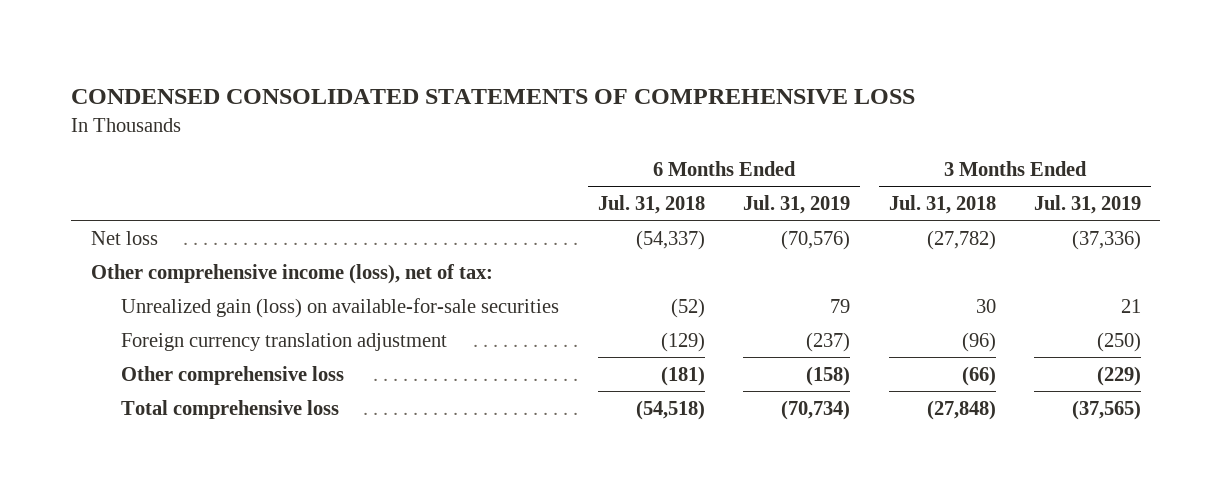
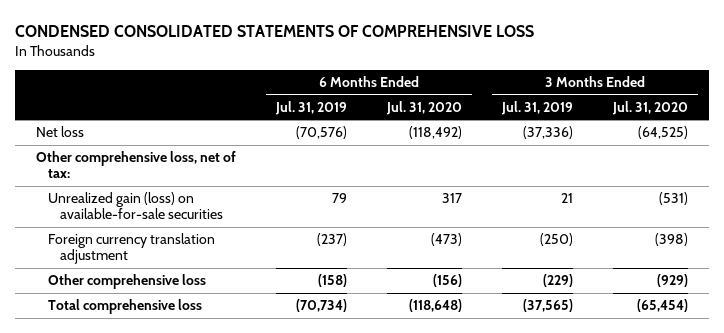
- | 6 Months Ended Jul. 31, 2018 | 6 Months Ended Jul. 31, 2019 | 3 Months Ended Jul. 31, 2018 | 3 Months Ended Jul. 31, 2019
+ | 6 Months Ended Jul. 31, 2019 | 6 Months Ended Jul. 31, 2020 | 3 Months Ended Jul. 31, 2019 | 3 Months Ended Jul. 31, 2020
- Other comprehensive income (loss), net of tax:
+ Other comprehensive loss, net of tax:

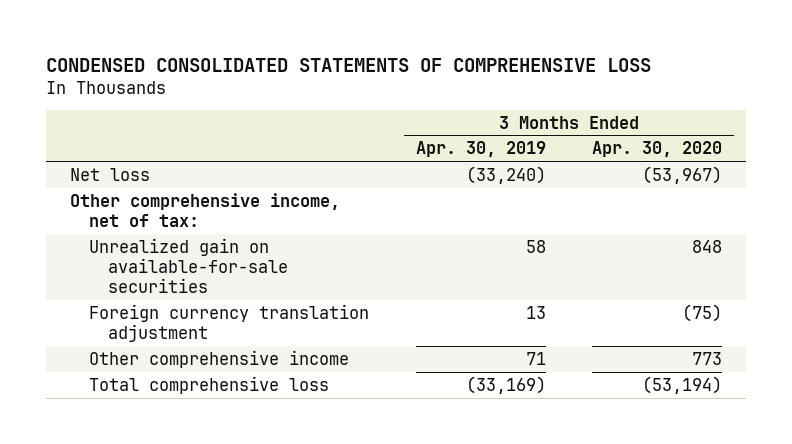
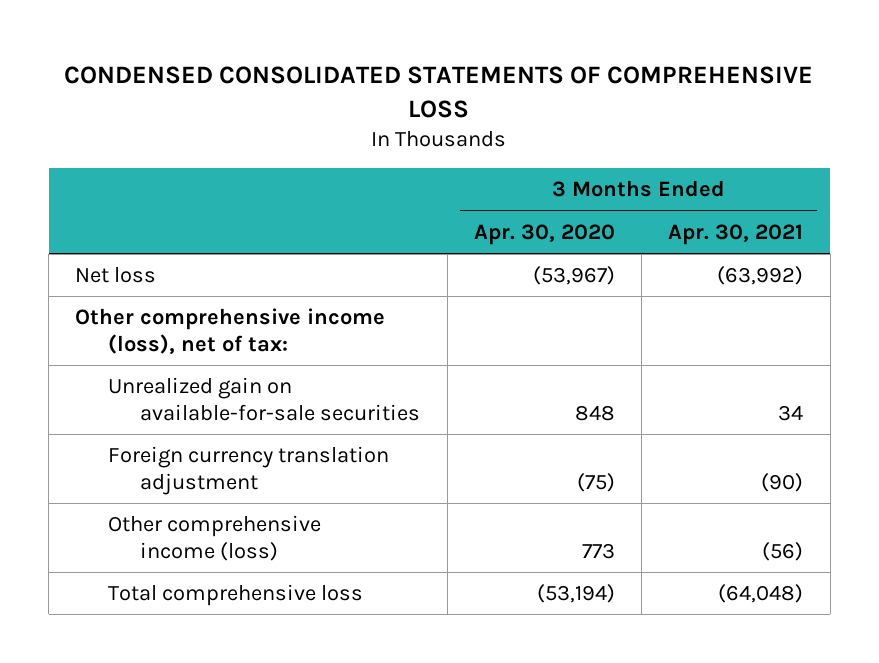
- | 3 Months Ended Apr. 30, 2019 | 3 Months Ended Apr. 30, 2020
+ | 3 Months Ended Apr. 30, 2020 | 3 Months Ended Apr. 30, 2021
- Other comprehensive income, net of tax:
+ Other comprehensive income (loss), net of tax:
- Other comprehensive income | 71 | 773
+ Other comprehensive income (loss) | 773 | (56)

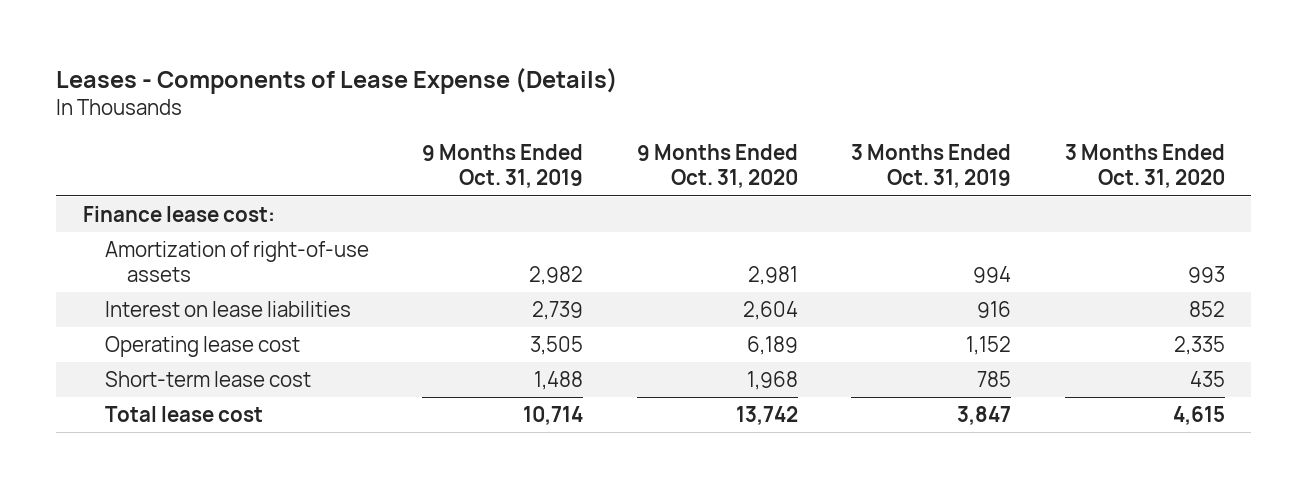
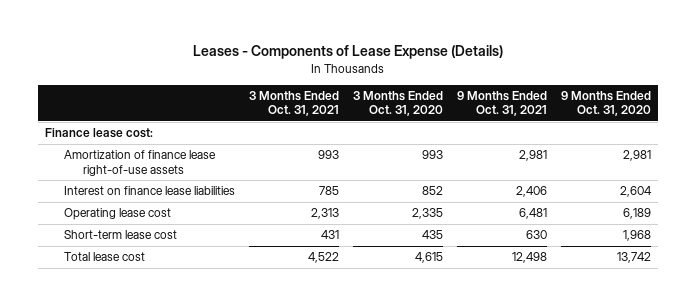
- | 9 Months Ended Oct. 31, 2019 | 9 Months Ended Oct. 31, 2020 | 3 Months Ended Oct. 31, 2019 | 3 Months Ended Oct. 31, 2020
+ | 3 Months Ended Oct. 31, 2021 | 3 Months Ended Oct. 31, 2020 | 9 Months Ended Oct. 31, 2021 | 9 Months Ended Oct. 31, 2020
- Amortization of right-of-use assets | 2,982 | 2,981 | 994 | 993
- Interest on lease liabilities | 2,739 | 2,604 | 916 | 852
+ Amortization of finance lease right-of-use assets | 993 | 993 | 2,981 | 2,981
+ Interest on finance lease liabilities | 785 | 852 | 2,406 | 2,604

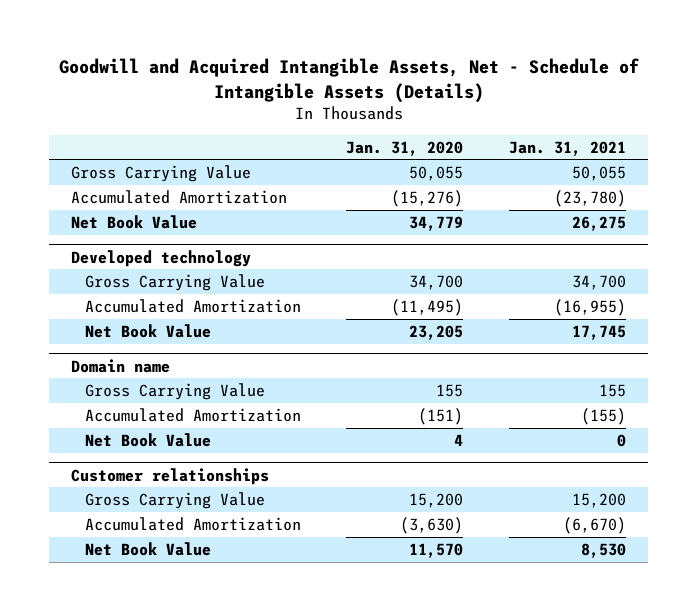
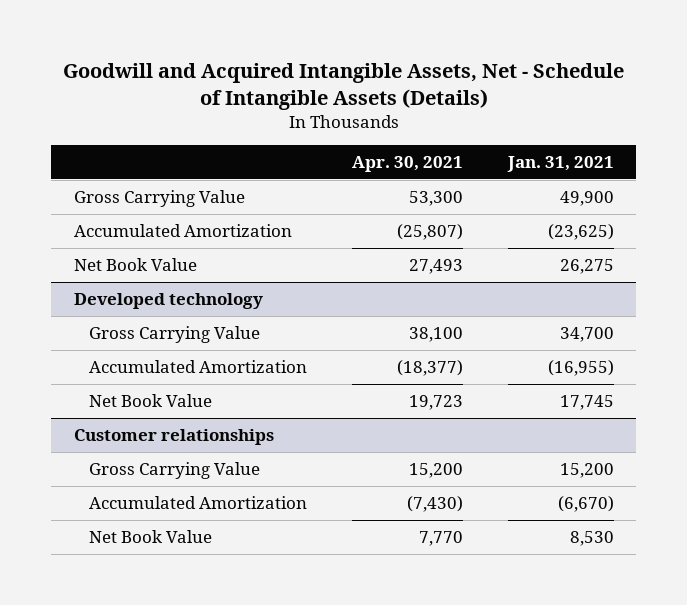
- | Jan. 31, 2020 | Jan. 31, 2021
+ | Apr. 30, 2021 | Jan. 31, 2021
- Gross Carrying Value | 50,055 | 50,055
- Accumulated Amortization | (15,276) | (23,780)
+ Gross Carrying Value | 53,300 | 49,900
+ Accumulated Amortization | (25,807) | (23,625)
- Domain name
- Gross Carrying Value | 155 | 155
- Accumulated Amortization | (151) | (155)
- Net Book Value | 4 | 0

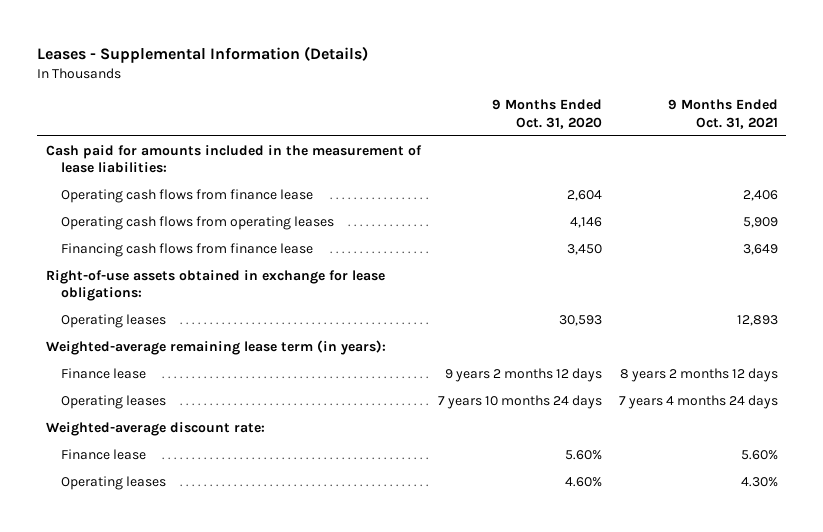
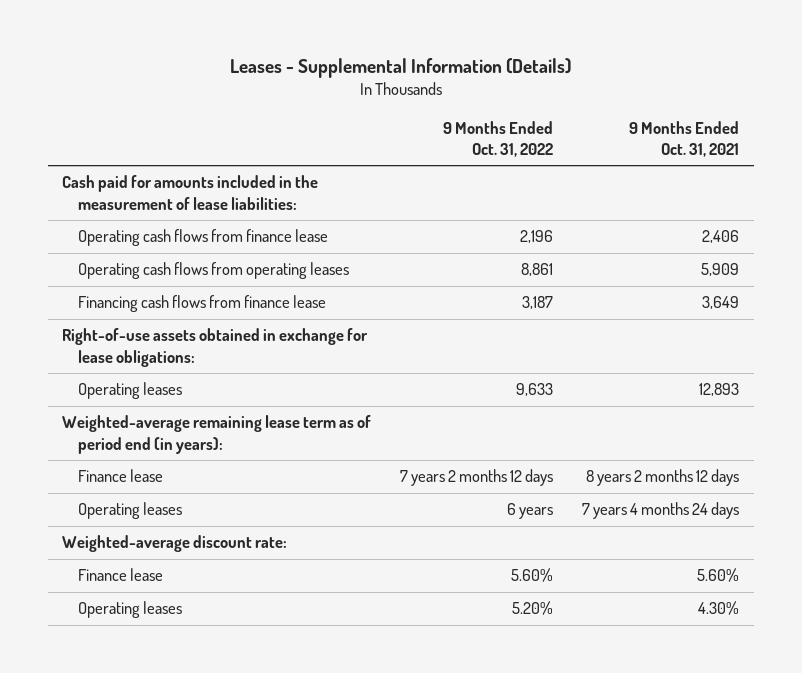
- | 9 Months Ended Oct. 31, 2020 | 9 Months Ended Oct. 31, 2021
+ | 9 Months Ended Oct. 31, 2022 | 9 Months Ended Oct. 31, 2021
- Weighted-average remaining lease term (in years):
+ Weighted-average remaining lease term as of period end (in years):

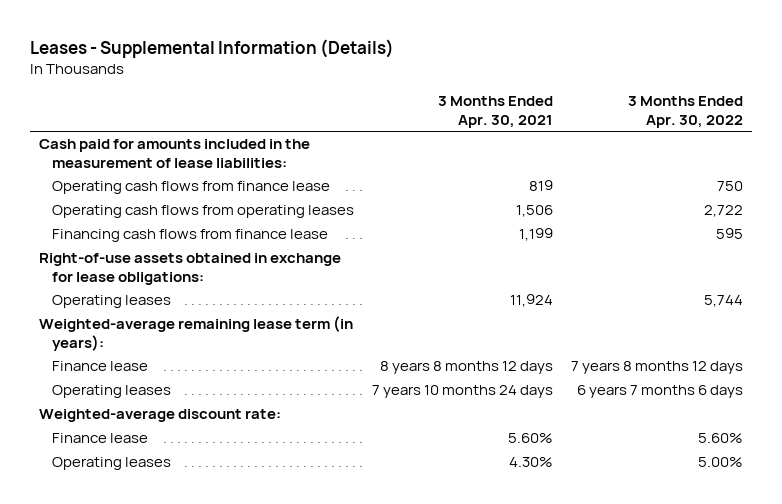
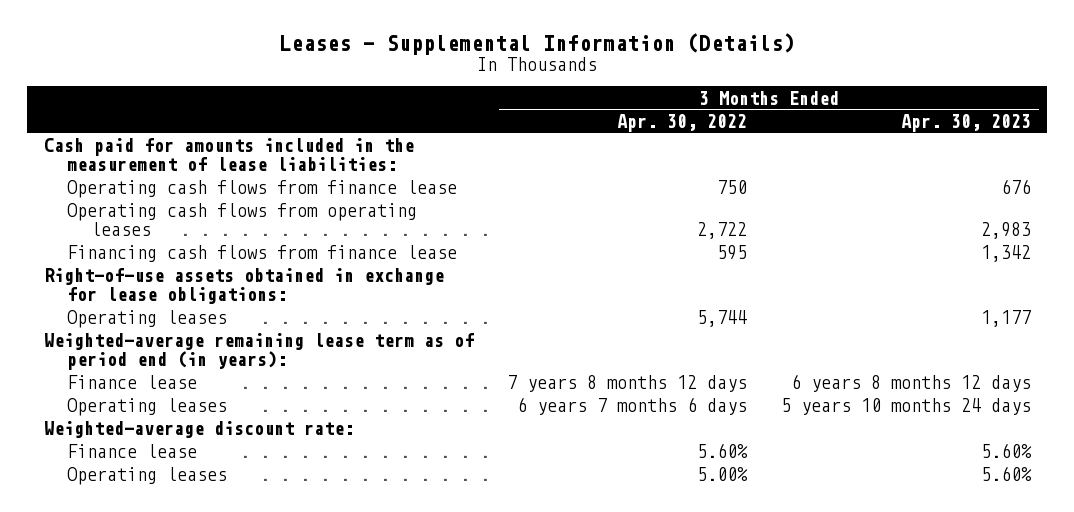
- | 3 Months Ended Apr. 30, 2021 | 3 Months Ended Apr. 30, 2022
+ | 3 Months Ended Apr. 30, 2022 | 3 Months Ended Apr. 30, 2023
- Weighted-average remaining lease term (in years):
+ Weighted-average remaining lease term as of period end (in years):

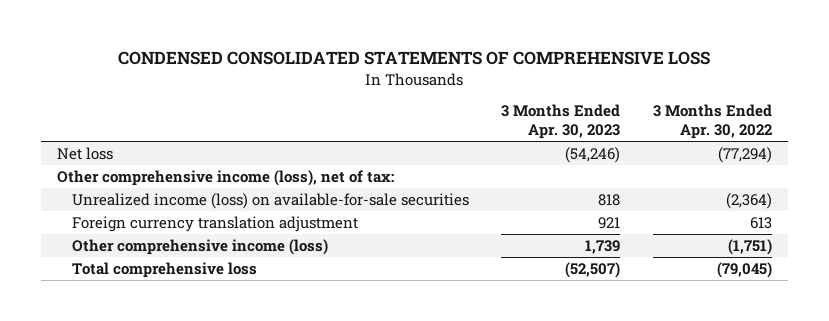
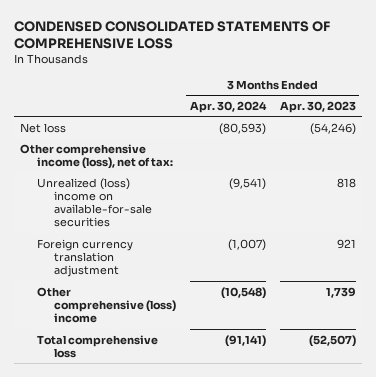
- | 3 Months Ended Apr. 30, 2023 | 3 Months Ended Apr. 30, 2022
+ | 3 Months Ended Apr. 30, 2024 | 3 Months Ended Apr. 30, 2023
- Unrealized income (loss) on available-for-sale securities | 818 | (2,364)
+ Unrealized (loss) income on available-for-sale securities | (9,541) | 818
- Other comprehensive income (loss) | 1,739 | (1,751)
+ Other comprehensive (loss) income | (10,548) | 1,739

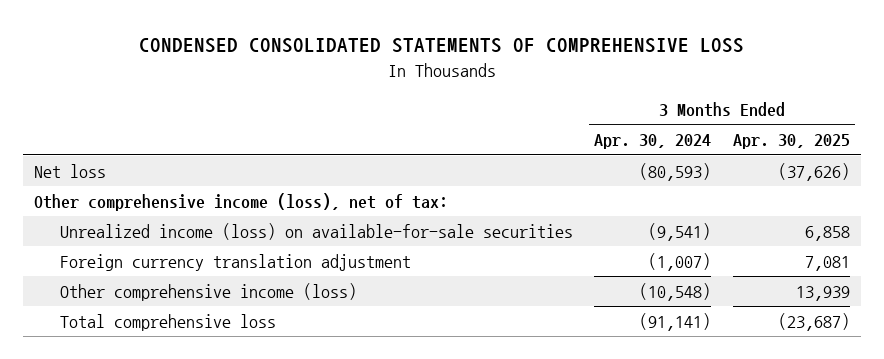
- | 3 Months Ended Apr. 30, 2024 | 3 Months Ended Apr. 30, 2023
+ | 3 Months Ended Apr. 30, 2024 | 3 Months Ended Apr. 30, 2025
- Unrealized (loss) income on available-for-sale securities | (9,541) | 818
+ Unrealized income (loss) on available-for-sale securities | (9,541) | 6,858
- Other comprehensive (loss) income | (10,548) | 1,739
+ Other comprehensive income (loss) | (10,548) | 13,939

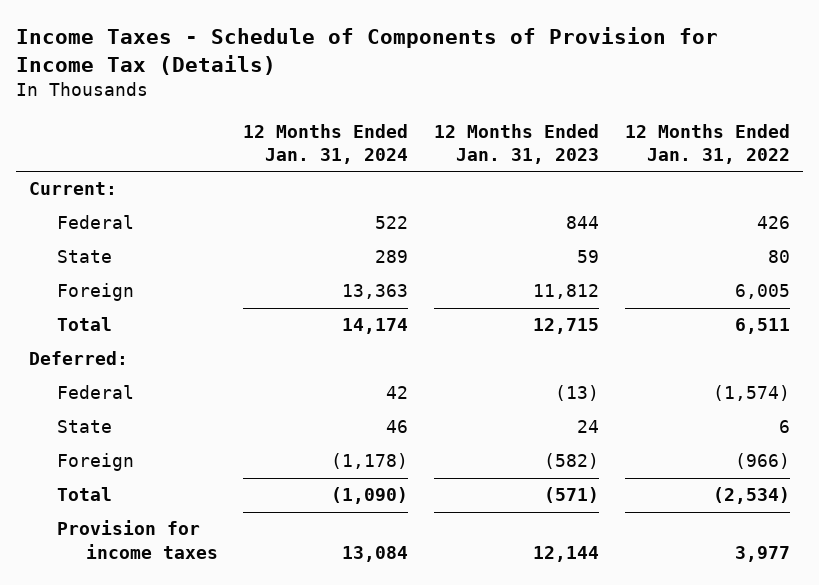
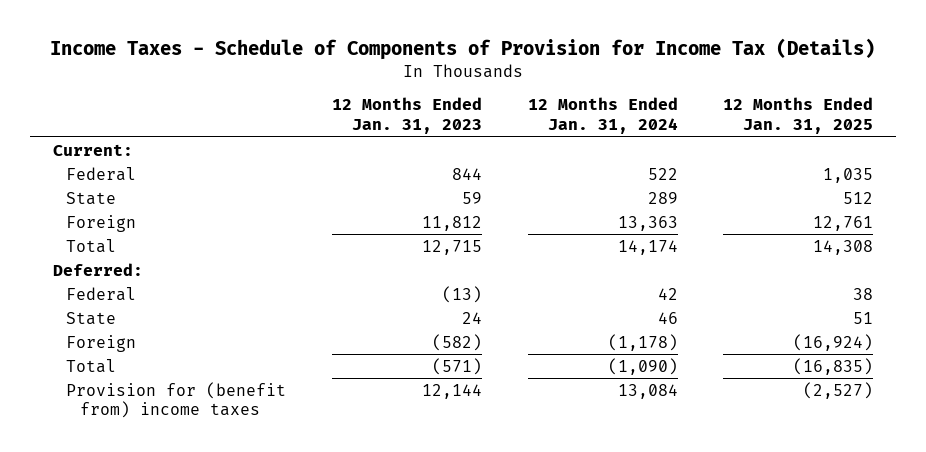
- | 12 Months Ended Jan. 31, 2024 | 12 Months Ended Jan. 31, 2023 | 12 Months Ended Jan. 31, 2022
+ | 12 Months Ended Jan. 31, 2023 | 12 Months Ended Jan. 31, 2024 | 12 Months Ended Jan. 31, 2025
- Provision for income taxes | 13,084 | 12,144 | 3,977
+ Provision for (benefit from) income taxes | 12,144 | 13,084 | (2,527)

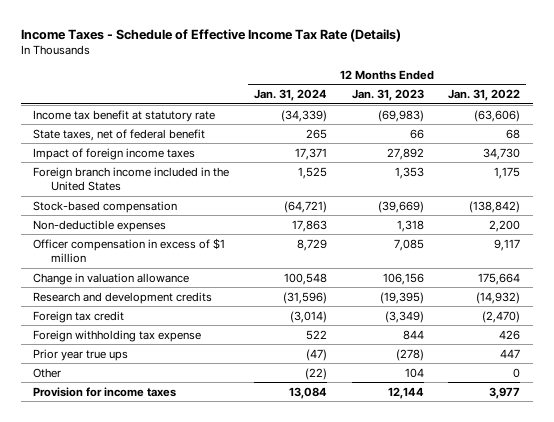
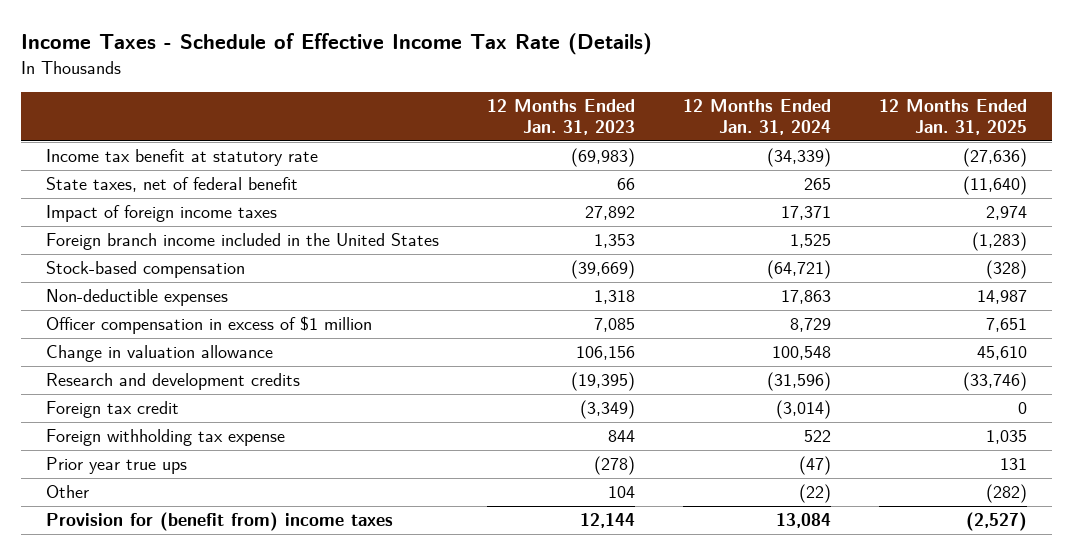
- | 12 Months Ended Jan. 31, 2024 | 12 Months Ended Jan. 31, 2023 | 12 Months Ended Jan. 31, 2022
+ | 12 Months Ended Jan. 31, 2023 | 12 Months Ended Jan. 31, 2024 | 12 Months Ended Jan. 31, 2025
- Provision for income taxes | 13,084 | 12,144 | 3,977
+ Provision for (benefit from) income taxes | 12,144 | 13,084 | (2,527)

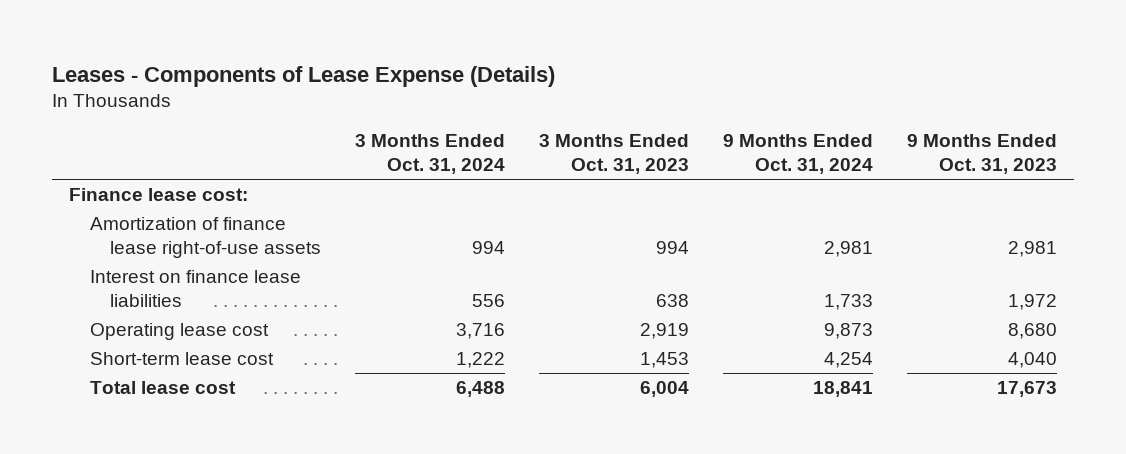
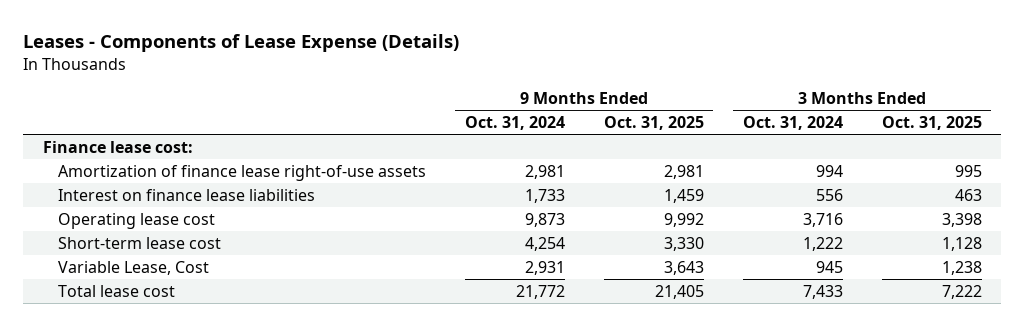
- | 3 Months Ended Oct. 31, 2024 | 3 Months Ended Oct. 31, 2023 | 9 Months Ended Oct. 31, 2024 | 9 Months Ended Oct. 31, 2023
+ | 9 Months Ended Oct. 31, 2024 | 9 Months Ended Oct. 31, 2025 | 3 Months Ended Oct. 31, 2024 | 3 Months Ended Oct. 31, 2025
- Total lease cost | 6,488 | 6,004 | 18,841 | 17,673
+ Variable Lease, Cost | 2,931 | 3,643 | 945 | 1,238
+ Total lease cost | 21,772 | 21,405 | 7,433 | 7,222

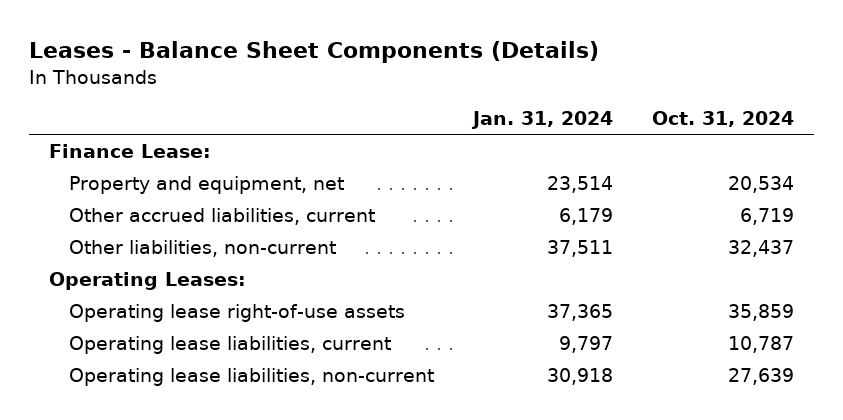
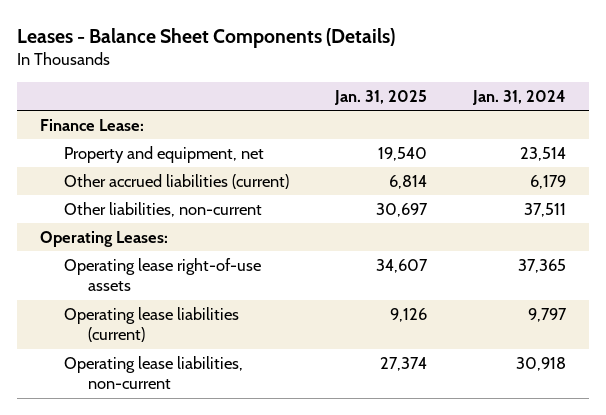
- | Jan. 31, 2024 | Oct. 31, 2024
+ | Jan. 31, 2025 | Jan. 31, 2024
- Other accrued liabilities, current | 6,179 | 6,719
+ Other accrued liabilities (current) | 6,814 | 6,179
- Operating lease liabilities, current | 9,797 | 10,787
+ Operating lease liabilities (current) | 9,126 | 9,797

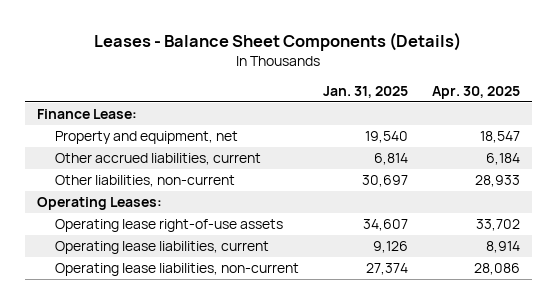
- | Jan. 31, 2025 | Jan. 31, 2024
+ | Jan. 31, 2025 | Apr. 30, 2025
- Other accrued liabilities (current) | 6,814 | 6,179
+ Other accrued liabilities, current | 6,814 | 6,184
- Operating lease liabilities (current) | 9,126 | 9,797
+ Operating lease liabilities, current | 9,126 | 8,914

